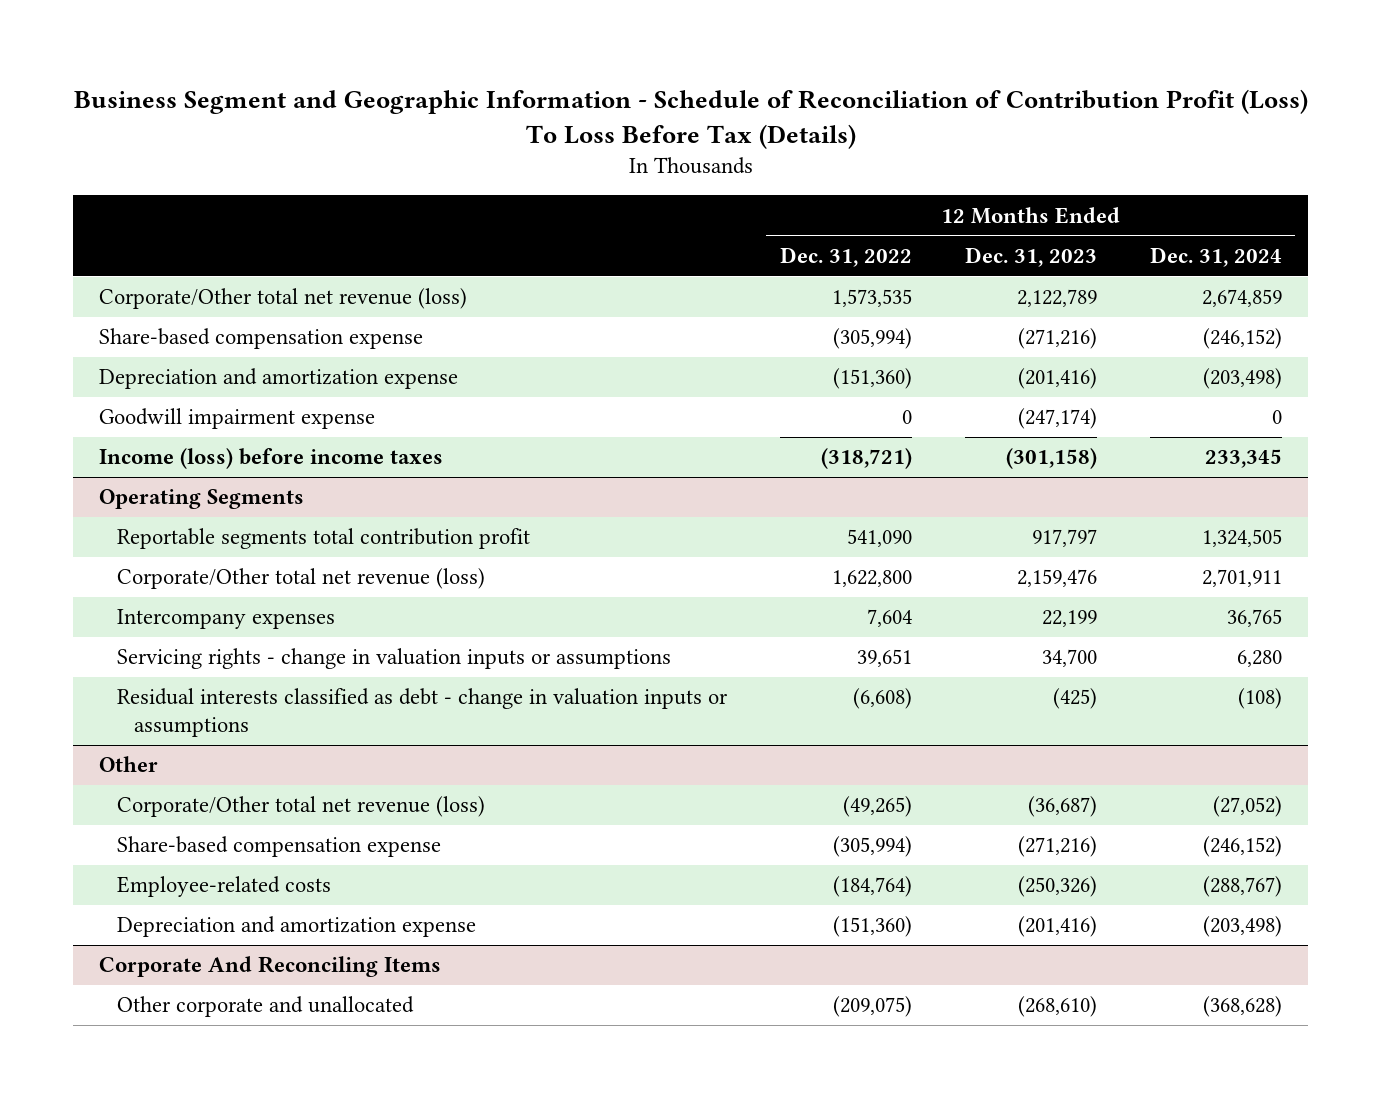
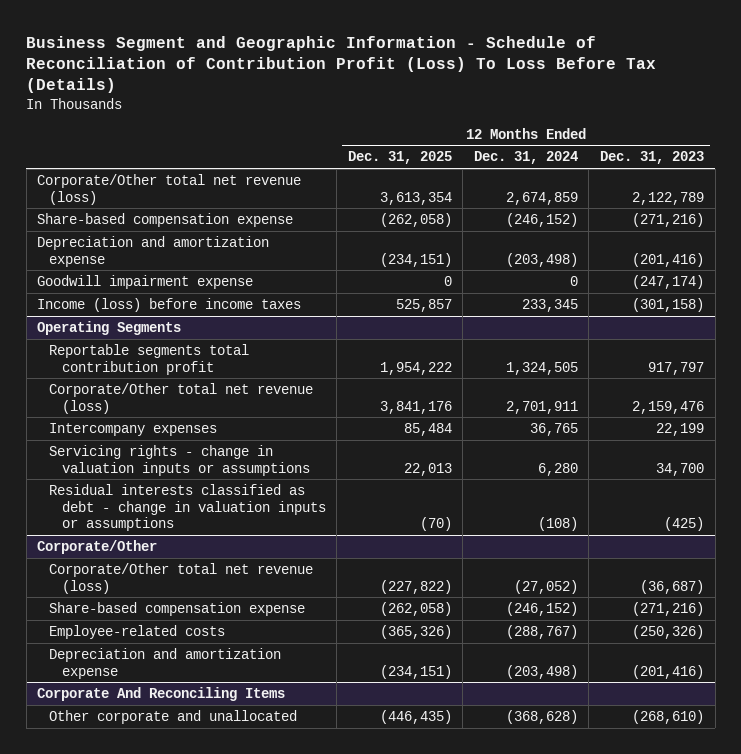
- | 12 Months Ended Dec. 31, 2022 | 12 Months Ended Dec. 31, 2023 | 12 Months Ended Dec. 31, 2024
+ | 12 Months Ended Dec. 31, 2025 | 12 Months Ended Dec. 31, 2024 | 12 Months Ended Dec. 31, 2023
- Other
+ Corporate/Other

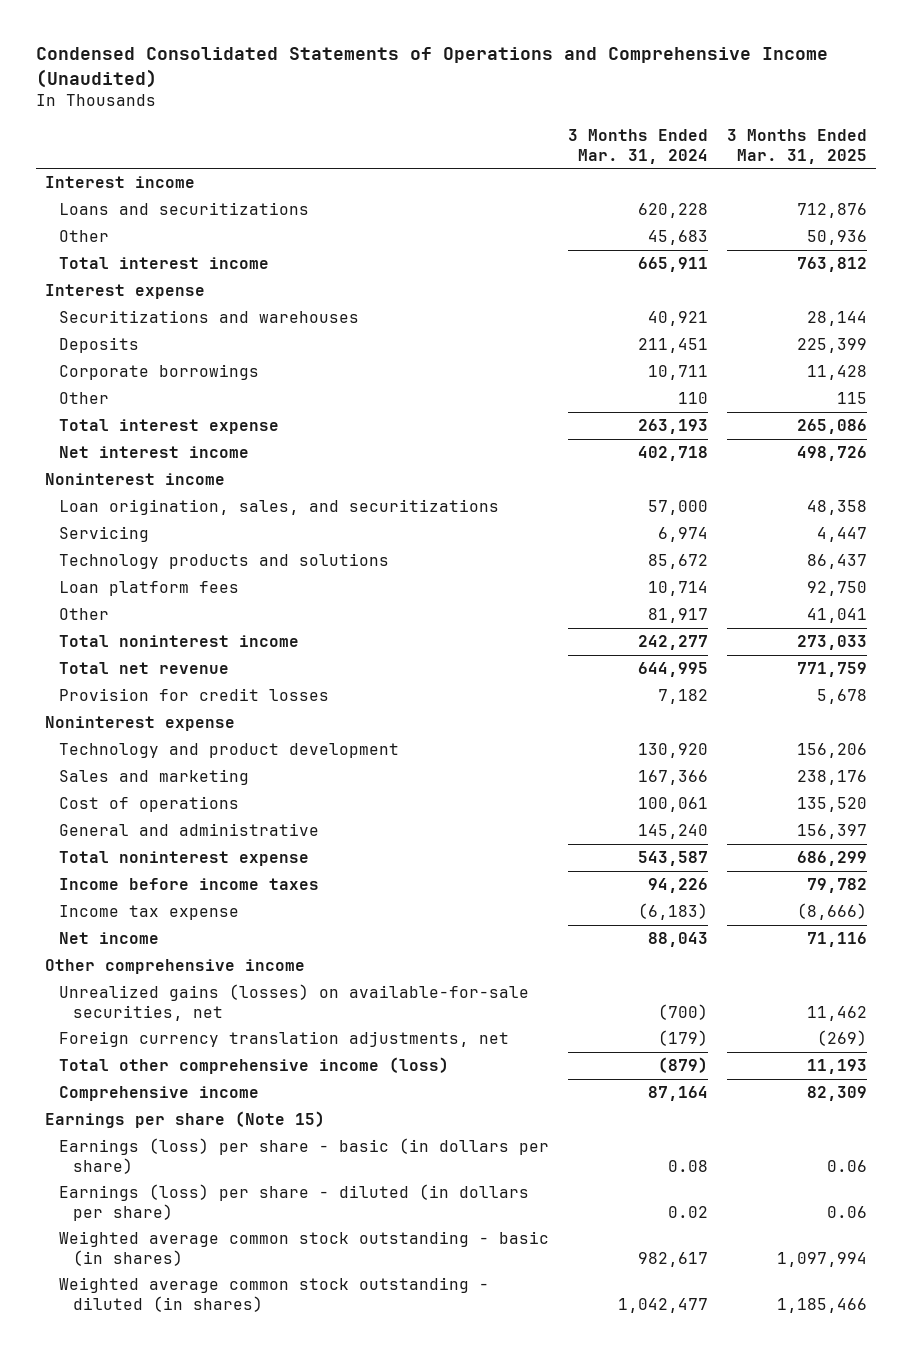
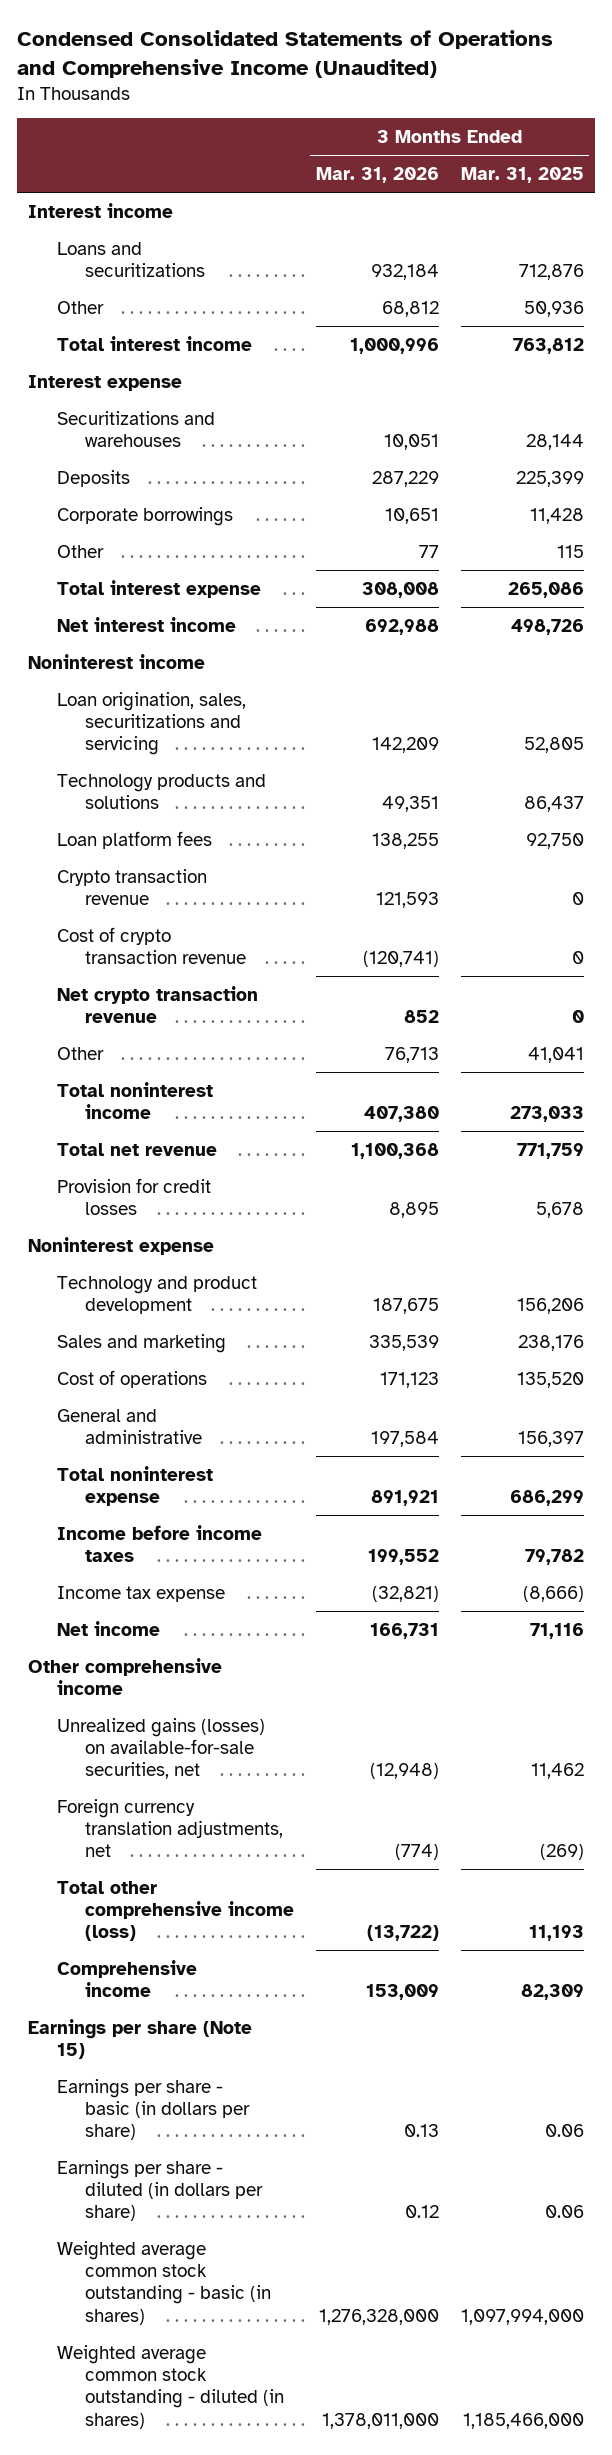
- | 3 Months Ended Mar. 31, 2024 | 3 Months Ended Mar. 31, 2025
+ | 3 Months Ended Mar. 31, 2026 | 3 Months Ended Mar. 31, 2025
- Loan origination, sales, and securitizations | 57,000 | 48,358
- Servicing | 6,974 | 4,447
+ Loan origination, sales, securitizations and servicing | 142,209 | 52,805
+ Crypto transaction revenue | 121,593 | 0
+ Cost of crypto transaction revenue | (120,741) | 0
+ Net crypto transaction revenue | 852 | 0
- Earnings (loss) per share - basic (in dollars per share) | 0.08 | 0.06
- Earnings (loss) per share - diluted (in dollars per share) | 0.02 | 0.06
- Weighted average common stock outstanding - basic (in shares) | 982,617 | 1,097,994
- Weighted average common stock outstanding - diluted (in shares) | 1,042,477 | 1,185,466
+ Earnings per share - basic (in dollars per share) | 0.13 | 0.06
+ Earnings per share - diluted (in dollars per share) | 0.12 | 0.06
+ Weighted average common stock outstanding - basic (in shares) | 1,276,328,000 | 1,097,994,000
+ Weighted average common stock outstanding - diluted (in shares) | 1,378,011,000 | 1,185,466,000

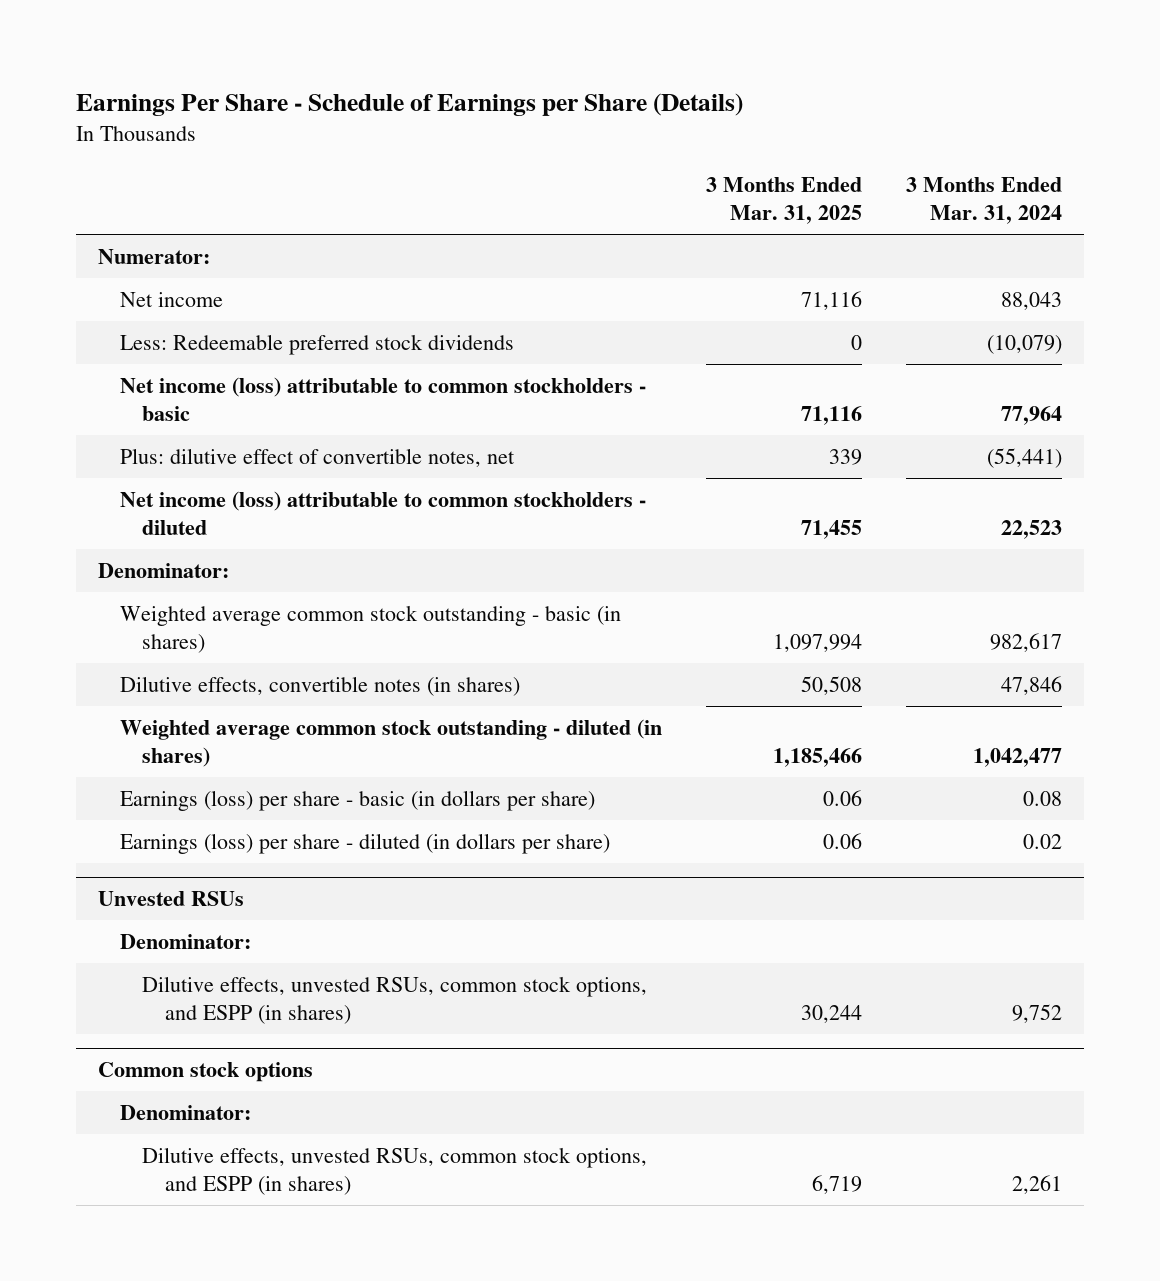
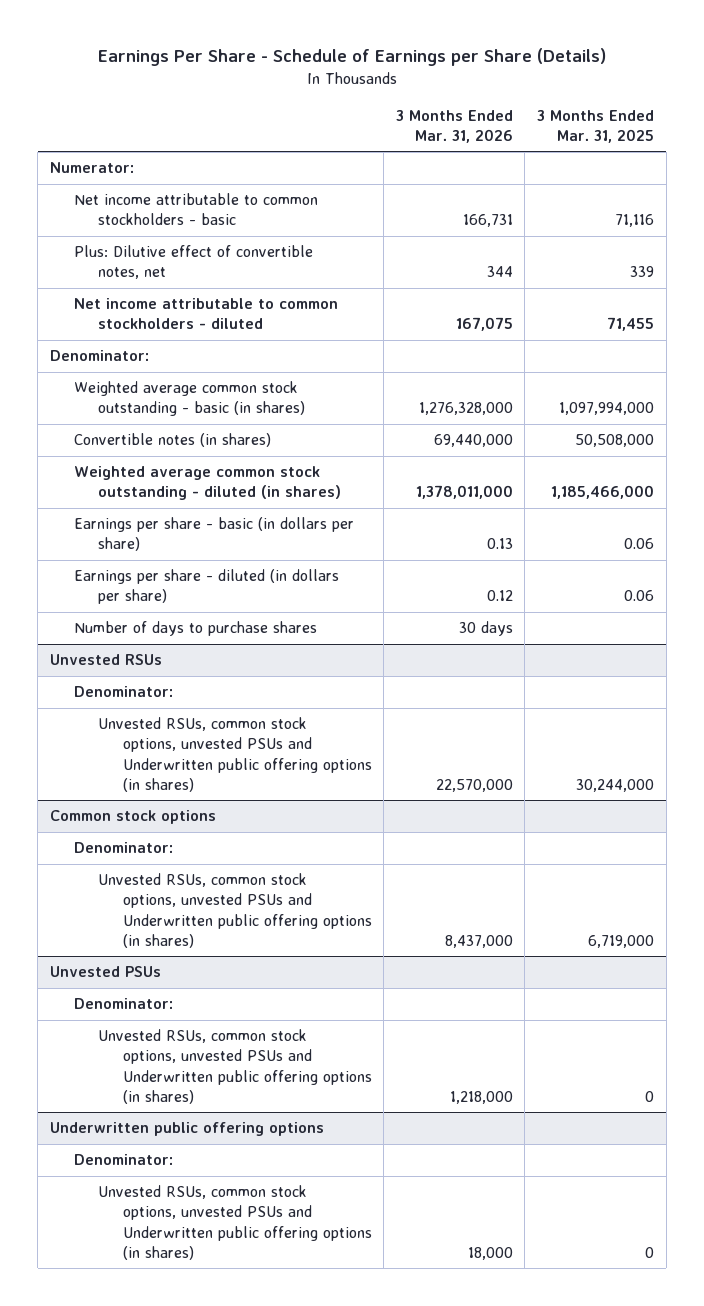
- | 3 Months Ended Mar. 31, 2025 | 3 Months Ended Mar. 31, 2024
+ | 3 Months Ended Mar. 31, 2026 | 3 Months Ended Mar. 31, 2025
- Net income | 71,116 | 88,043
- Less: Redeemable preferred stock dividends | 0 | (10,079)
- Net income (loss) attributable to common stockholders - basic | 71,116 | 77,964
- Plus: dilutive effect of convertible notes, net | 339 | (55,441)
- Net income (loss) attributable to common stockholders - diluted | 71,455 | 22,523
+ Net income attributable to common stockholders - basic | 166,731 | 71,116
+ Plus: Dilutive effect of convertible notes, net | 344 | 339
+ Net income attributable to common stockholders - diluted | 167,075 | 71,455
- Weighted average common stock outstanding - basic (in shares) | 1,097,994 | 982,617
- Dilutive effects, convertible notes (in shares) | 50,508 | 47,846
- Weighted average common stock outstanding - diluted (in shares) | 1,185,466 | 1,042,477
- Earnings (loss) per share - basic (in dollars per share) | 0.06 | 0.08
- Earnings (loss) per share - diluted (in dollars per share) | 0.06 | 0.02
+ Weighted average common stock outstanding - basic (in shares) | 1,276,328,000 | 1,097,994,000
+ Convertible notes (in shares) | 69,440,000 | 50,508,000
+ Weighted average common stock outstanding - diluted (in shares) | 1,378,011,000 | 1,185,466,000
+ Earnings per share - basic (in dollars per share) | 0.13 | 0.06
+ Earnings per share - diluted (in dollars per share) | 0.12 | 0.06
+ Number of days to purchase shares | 30 days |
@ Unvested RSUs
- Dilutive effects, unvested RSUs, common stock options, and ESPP (in shares) | 30,244 | 9,752
+ Unvested RSUs, common stock options, unvested PSUs and Underwritten public offering options (in shares) | 22,570,000 | 30,244,000
@ Common stock options
- Dilutive effects, unvested RSUs, common stock options, and ESPP (in shares) | 6,719 | 2,261
+ Unvested RSUs, common stock options, unvested PSUs and Underwritten public offering options (in shares) | 8,437,000 | 6,719,000
+ Unvested PSUs
+ Denominator:
+ Unvested RSUs, common stock options, unvested PSUs and Underwritten public offering options (in shares) | 1,218,000 | 0
+ Underwritten public offering options
+ Denominator:
+ Unvested RSUs, common stock options, unvested PSUs and Underwritten public offering options (in shares) | 18,000 | 0

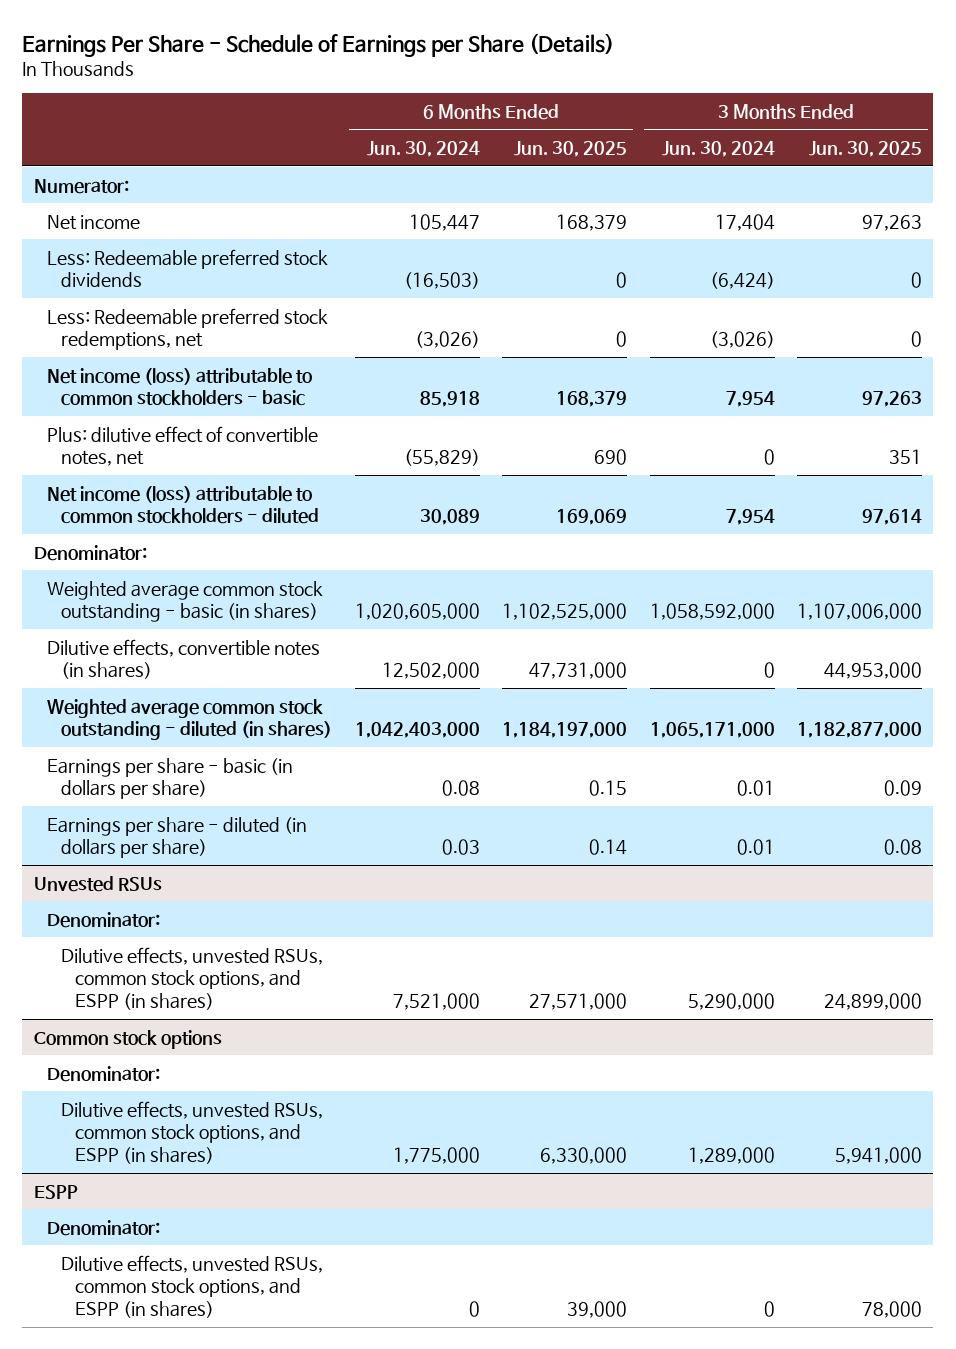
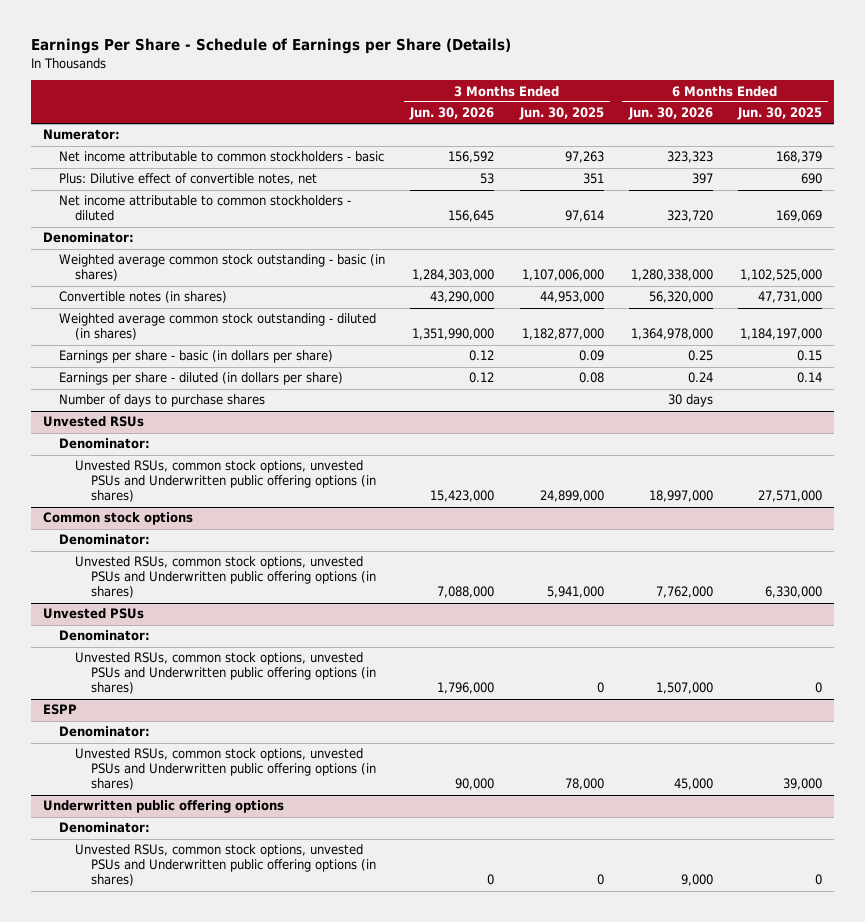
- | 6 Months Ended Jun. 30, 2024 | 6 Months Ended Jun. 30, 2025 | 3 Months Ended Jun. 30, 2024 | 3 Months Ended Jun. 30, 2025
+ | 3 Months Ended Jun. 30, 2026 | 3 Months Ended Jun. 30, 2025 | 6 Months Ended Jun. 30, 2026 | 6 Months Ended Jun. 30, 2025
- Net income | 105,447 | 168,379 | 17,404 | 97,263
- Less: Redeemable preferred stock dividends | (16,503) | 0 | (6,424) | 0
- Less: Redeemable preferred stock redemptions, net | (3,026) | 0 | (3,026) | 0
- Net income (loss) attributable to common stockholders - basic | 85,918 | 168,379 | 7,954 | 97,263
- Plus: dilutive effect of convertible notes, net | (55,829) | 690 | 0 | 351
- Net income (loss) attributable to common stockholders - diluted | 30,089 | 169,069 | 7,954 | 97,614
+ Net income attributable to common stockholders - basic | 156,592 | 97,263 | 323,323 | 168,379
+ Plus: Dilutive effect of convertible notes, net | 53 | 351 | 397 | 690
+ Net income attributable to common stockholders - diluted | 156,645 | 97,614 | 323,720 | 169,069
- Dilutive effects, convertible notes (in shares) | 12,502,000 | 47,731,000 | 0 | 44,953,000
+ Convertible notes (in shares) | 43,290,000 | 44,953,000 | 56,320,000 | 47,731,000
+ Number of days to purchase shares | | | 30 days |
@ Unvested RSUs
- Dilutive effects, unvested RSUs, common stock options, and ESPP (in shares) | 7,521,000 | 27,571,000 | 5,290,000 | 24,899,000
+ Unvested RSUs, common stock options, unvested PSUs and Underwritten public offering options (in shares) | 15,423,000 | 24,899,000 | 18,997,000 | 27,571,000
@ Common stock options
- Dilutive effects, unvested RSUs, common stock options, and ESPP (in shares) | 1,775,000 | 6,330,000 | 1,289,000 | 5,941,000
+ Unvested RSUs, common stock options, unvested PSUs and Underwritten public offering options (in shares) | 7,088,000 | 5,941,000 | 7,762,000 | 6,330,000
+ Unvested PSUs
+ Denominator:
+ Unvested RSUs, common stock options, unvested PSUs and Underwritten public offering options (in shares) | 1,796,000 | 0 | 1,507,000 | 0
@ ESPP
- Dilutive effects, unvested RSUs, common stock options, and ESPP (in shares) | 0 | 39,000 | 0 | 78,000
+ Unvested RSUs, common stock options, unvested PSUs and Underwritten public offering options (in shares) | 90,000 | 78,000 | 45,000 | 39,000
+ Underwritten public offering options
+ Denominator:
+ Unvested RSUs, common stock options, unvested PSUs and Underwritten public offering options (in shares) | 0 | 0 | 9,000 | 0

